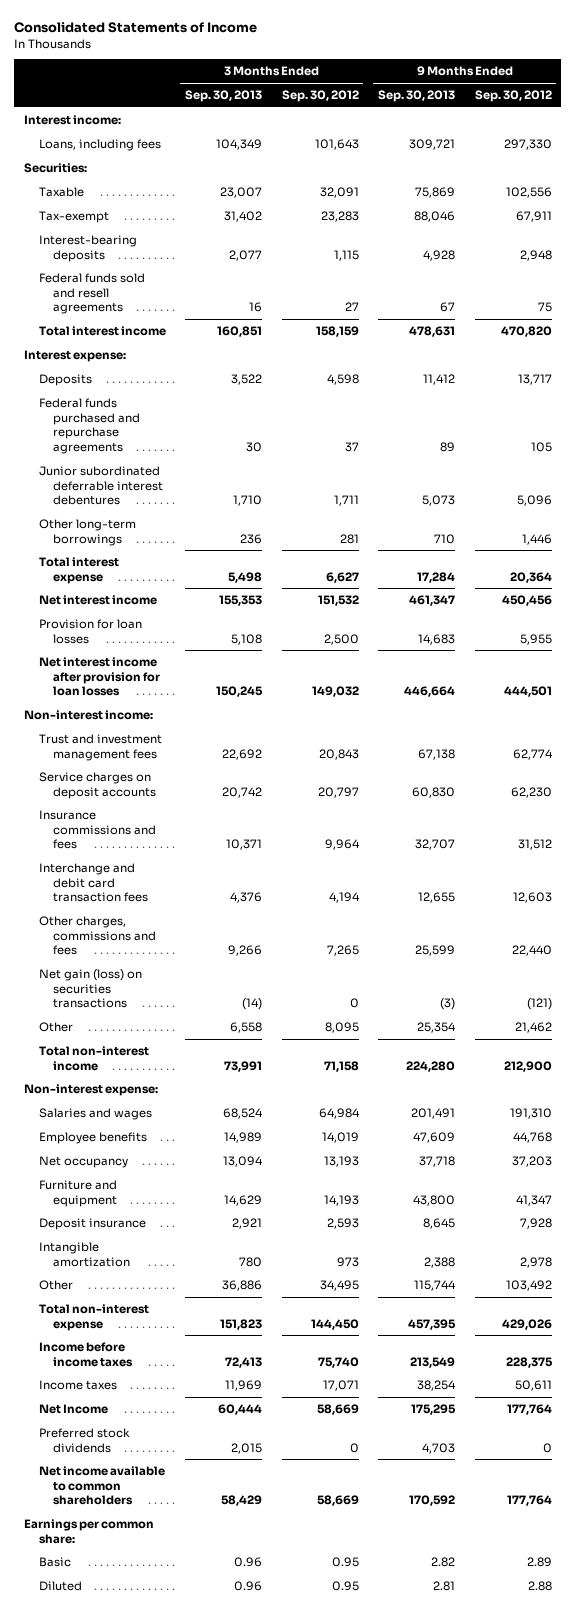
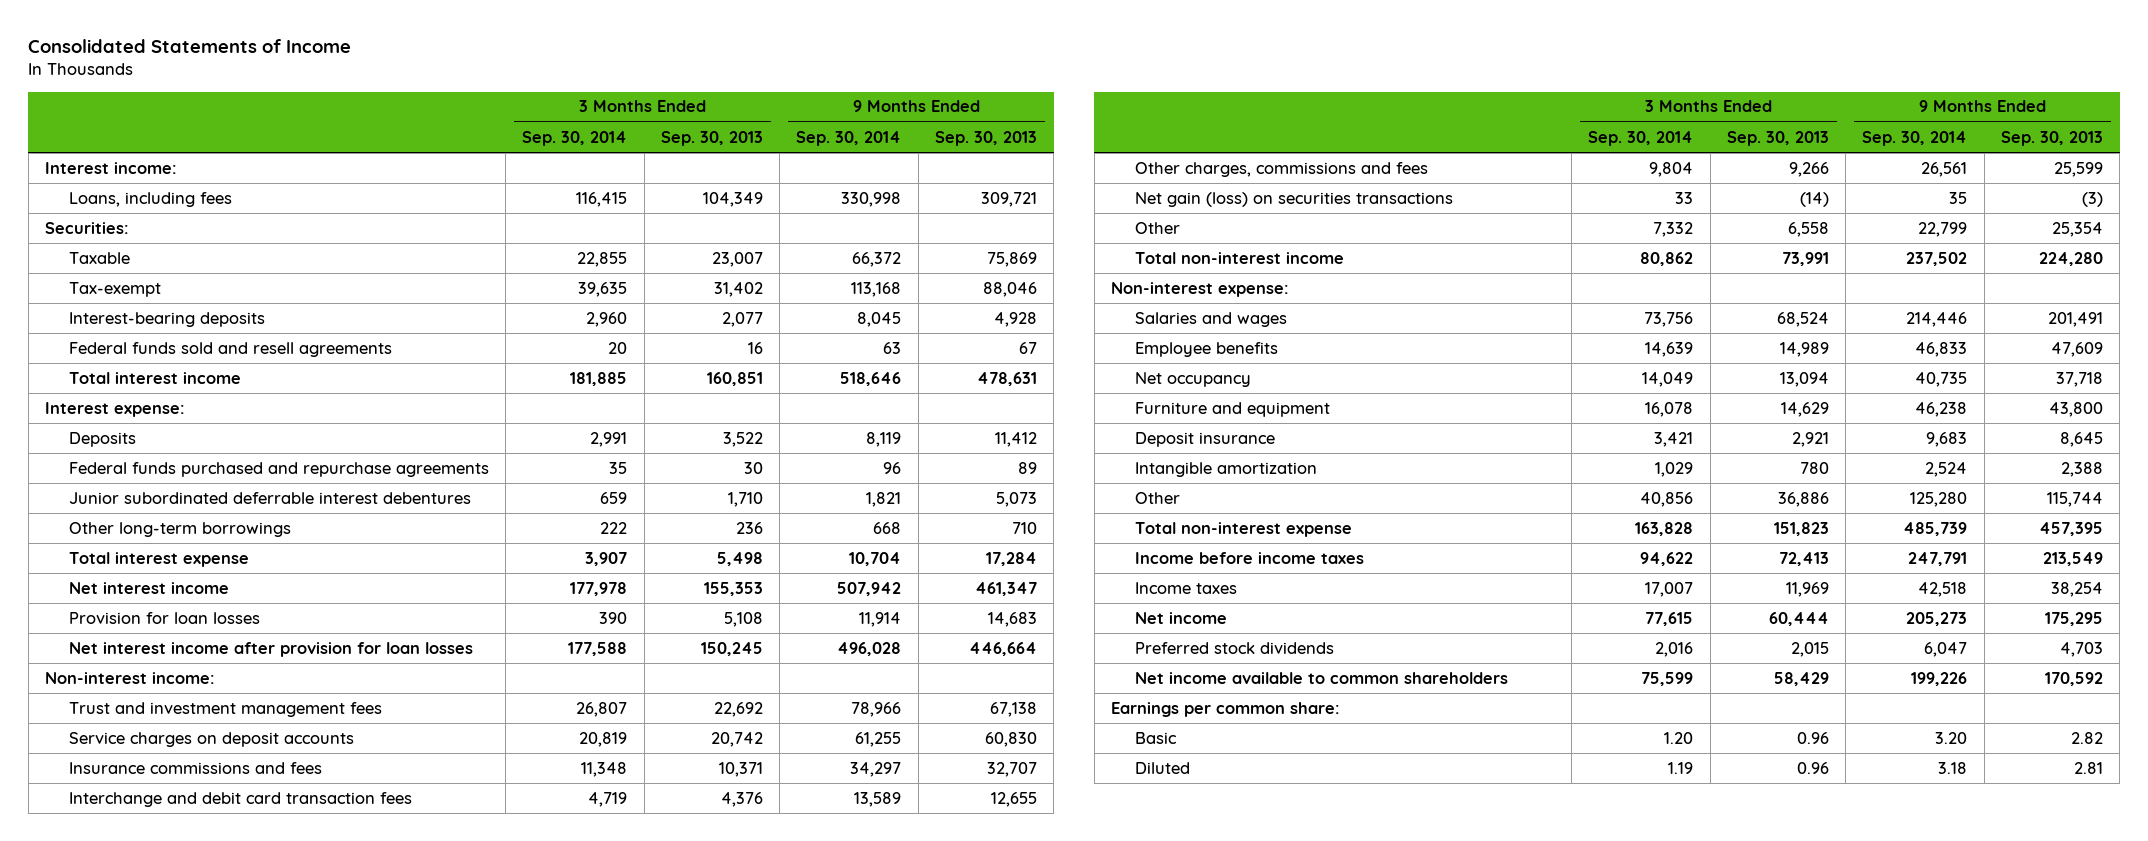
- | 3 Months Ended Sep. 30, 2013 | 3 Months Ended Sep. 30, 2012 | 9 Months Ended Sep. 30, 2013 | 9 Months Ended Sep. 30, 2012
+ | 3 Months Ended Sep. 30, 2014 | 3 Months Ended Sep. 30, 2013 | 9 Months Ended Sep. 30, 2014 | 9 Months Ended Sep. 30, 2013
- Net Income | 60,444 | 58,669 | 175,295 | 177,764
+ Net income | 77,615 | 60,444 | 205,273 | 175,295

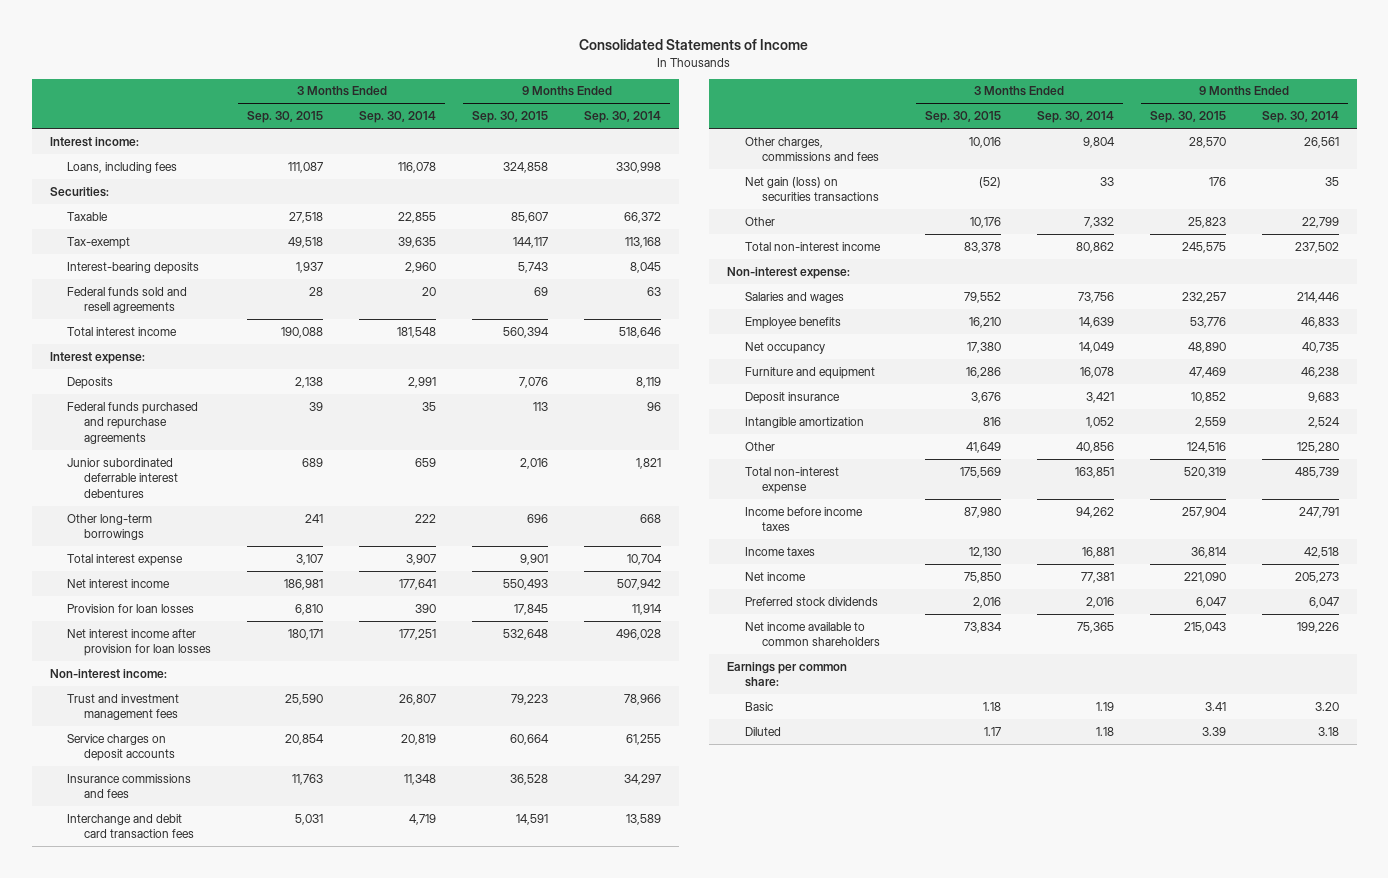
- | 3 Months Ended Sep. 30, 2014 | 3 Months Ended Sep. 30, 2013 | 9 Months Ended Sep. 30, 2014 | 9 Months Ended Sep. 30, 2013
+ | 3 Months Ended Sep. 30, 2015 | 3 Months Ended Sep. 30, 2014 | 9 Months Ended Sep. 30, 2015 | 9 Months Ended Sep. 30, 2014
- Loans, including fees | 116,415 | 104,349 | 330,998 | 309,721
+ Loans, including fees | 111,087 | 116,078 | 324,858 | 330,998
- Total interest income | 181,885 | 160,851 | 518,646 | 478,631
+ Total interest income | 190,088 | 181,548 | 560,394 | 518,646
- Net interest income | 177,978 | 155,353 | 507,942 | 461,347
+ Net interest income | 186,981 | 177,641 | 550,493 | 507,942
- Net interest income after provision for loan losses | 177,588 | 150,245 | 496,028 | 446,664
+ Net interest income after provision for loan losses | 180,171 | 177,251 | 532,648 | 496,028
- Intangible amortization | 1,029 | 780 | 2,524 | 2,388
+ Intangible amortization | 816 | 1,052 | 2,559 | 2,524
- Total non-interest expense | 163,828 | 151,823 | 485,739 | 457,395
- Income before income taxes | 94,622 | 72,413 | 247,791 | 213,549
- Income taxes | 17,007 | 11,969 | 42,518 | 38,254
- Net income | 77,615 | 60,444 | 205,273 | 175,295
+ Total non-interest expense | 175,569 | 163,851 | 520,319 | 485,739
+ Income before income taxes | 87,980 | 94,262 | 257,904 | 247,791
+ Income taxes | 12,130 | 16,881 | 36,814 | 42,518
+ Net income | 75,850 | 77,381 | 221,090 | 205,273
- Net income available to common shareholders | 75,599 | 58,429 | 199,226 | 170,592
+ Net income available to common shareholders | 73,834 | 75,365 | 215,043 | 199,226
- Basic | 1.20 | 0.96 | 3.20 | 2.82
- Diluted | 1.19 | 0.96 | 3.18 | 2.81
+ Basic | 1.18 | 1.19 | 3.41 | 3.20
+ Diluted | 1.17 | 1.18 | 3.39 | 3.18

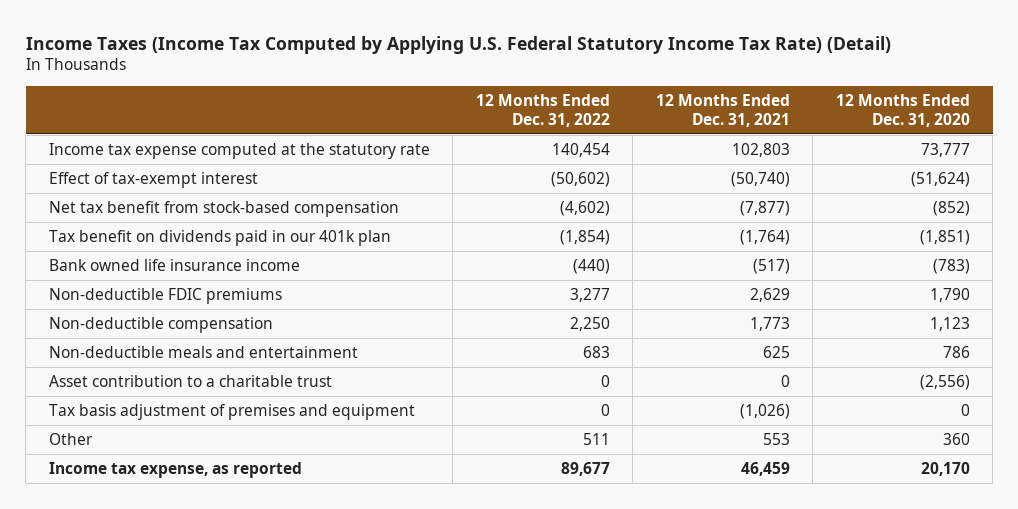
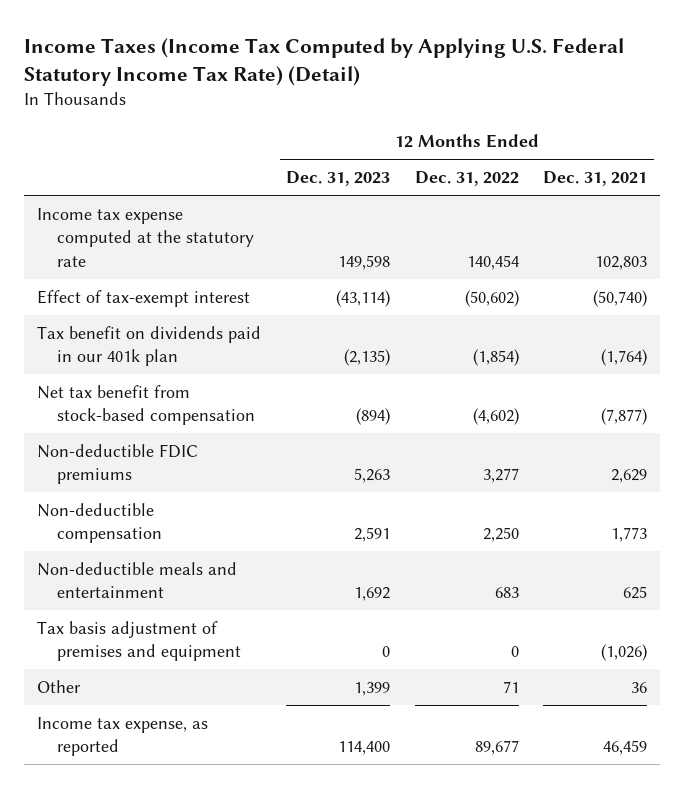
- | 12 Months Ended Dec. 31, 2022 | 12 Months Ended Dec. 31, 2021 | 12 Months Ended Dec. 31, 2020
+ | 12 Months Ended Dec. 31, 2023 | 12 Months Ended Dec. 31, 2022 | 12 Months Ended Dec. 31, 2021
- Bank owned life insurance income | (440) | (517) | (783)
moved down: Net tax benefit from stock-based compensation | (894) | (4,602) | (7,877)
- Asset contribution to a charitable trust | 0 | 0 | (2,556)
- Other | 511 | 553 | 360
+ Other | 1,399 | 71 | 36

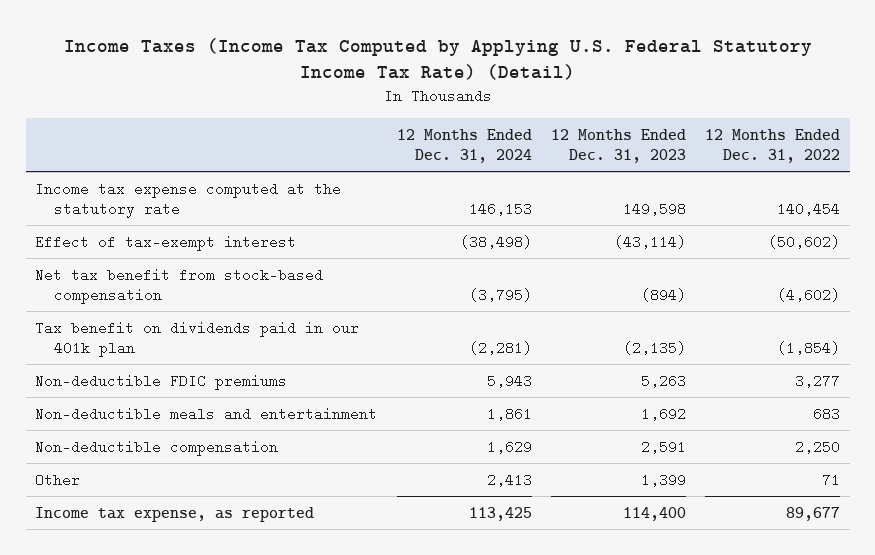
- | 12 Months Ended Dec. 31, 2023 | 12 Months Ended Dec. 31, 2022 | 12 Months Ended Dec. 31, 2021
+ | 12 Months Ended Dec. 31, 2024 | 12 Months Ended Dec. 31, 2023 | 12 Months Ended Dec. 31, 2022
moved down: Tax benefit on dividends paid in our 401k plan | (2,281) | (2,135) | (1,854)
- Tax basis adjustment of premises and equipment | 0 | 0 | (1,026)
moved down: Non-deductible compensation | 1,629 | 2,591 | 2,250

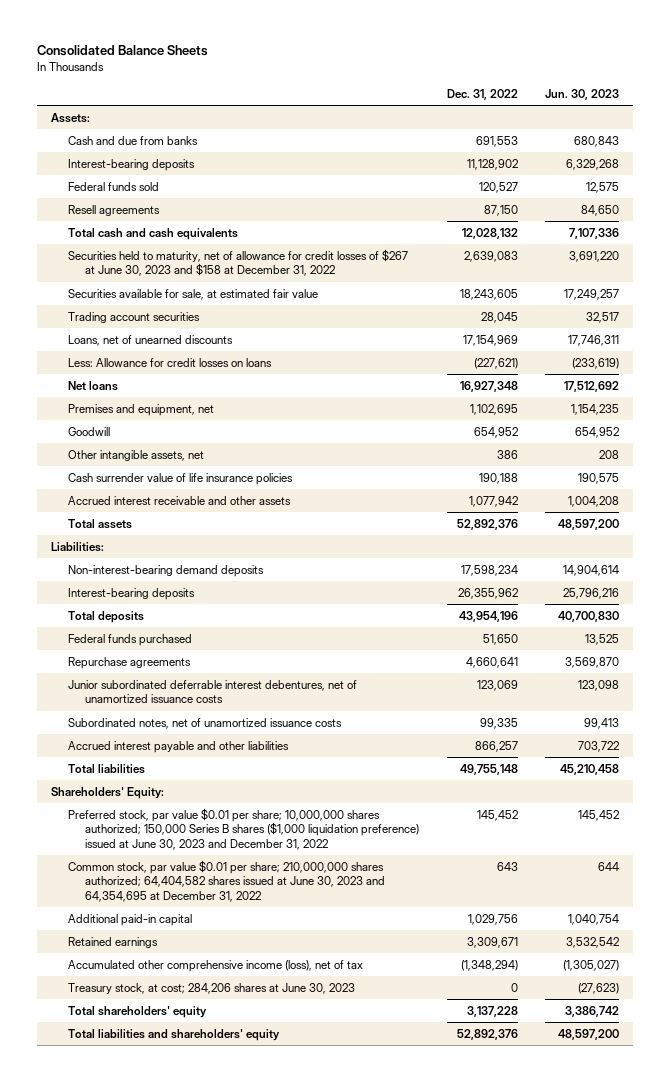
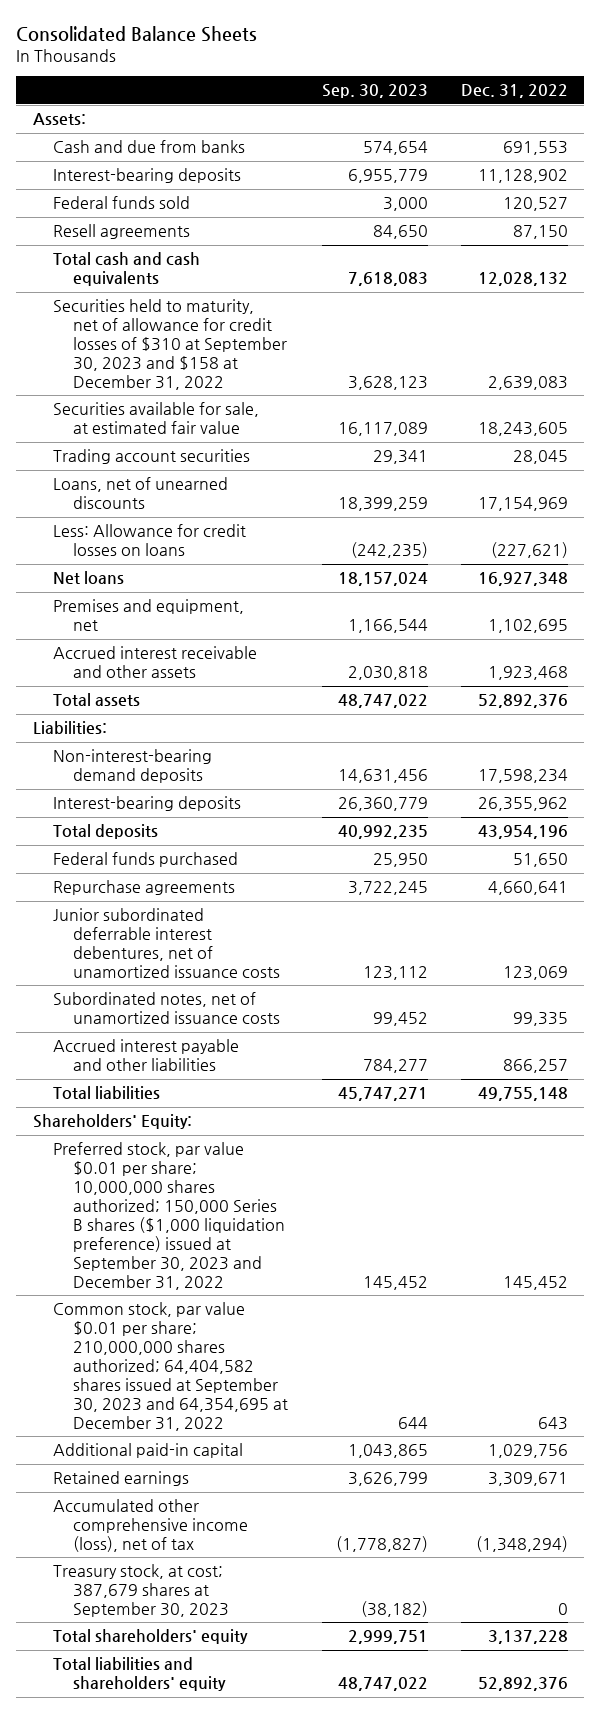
- | Dec. 31, 2022 | Jun. 30, 2023
+ | Sep. 30, 2023 | Dec. 31, 2022
- Securities held to maturity, net of allowance for credit losses of $267 at June 30, 2023 and $158 at December 31, 2022 | 2,639,083 | 3,691,220
+ Securities held to maturity, net of allowance for credit losses of $310 at September 30, 2023 and $158 at December 31, 2022 | 3,628,123 | 2,639,083
- Goodwill | 654,952 | 654,952
- Other intangible assets, net | 386 | 208
- Cash surrender value of life insurance policies | 190,188 | 190,575
- Accrued interest receivable and other assets | 1,077,942 | 1,004,208
+ Accrued interest receivable and other assets | 2,030,818 | 1,923,468
- Preferred stock, par value $0.01 per share; 10,000,000 shares authorized; 150,000 Series B shares ($1,000 liquidation preference) issued at June 30, 2023 and December 31, 2022 | 145,452 | 145,452
- Common stock, par value $0.01 per share; 210,000,000 shares authorized; 64,404,582 shares issued at June 30, 2023 and 64,354,695 at December 31, 2022 | 643 | 644
+ Preferred stock, par value $0.01 per share; 10,000,000 shares authorized; 150,000 Series B shares ($1,000 liquidation preference) issued at September 30, 2023 and December 31, 2022 | 145,452 | 145,452
+ Common stock, par value $0.01 per share; 210,000,000 shares authorized; 64,404,582 shares issued at September 30, 2023 and 64,354,695 at December 31, 2022 | 644 | 643
- Treasury stock, at cost; 284,206 shares at June 30, 2023 | 0 | (27,623)
+ Treasury stock, at cost; 387,679 shares at September 30, 2023 | (38,182) | 0

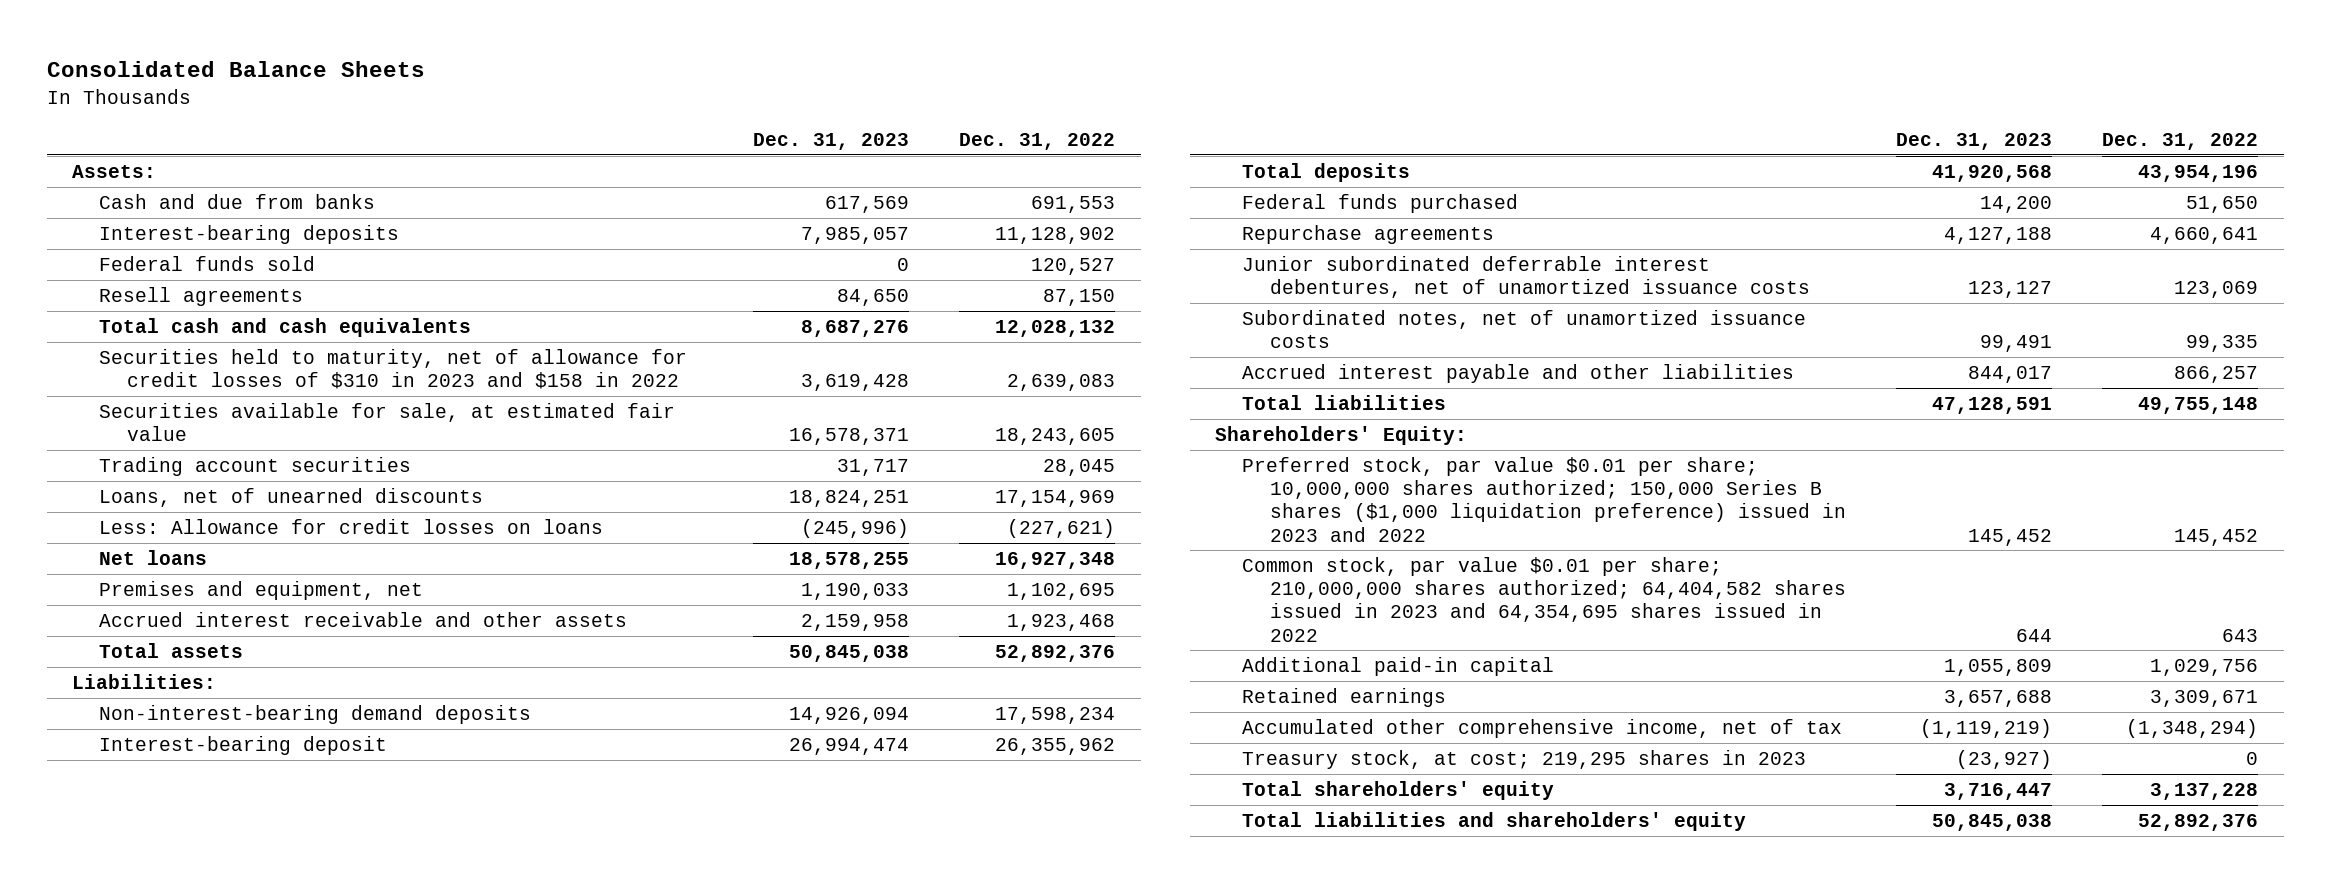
- | Sep. 30, 2023 | Dec. 31, 2022
+ | Dec. 31, 2023 | Dec. 31, 2022
- Securities held to maturity, net of allowance for credit losses of $310 at September 30, 2023 and $158 at December 31, 2022 | 3,628,123 | 2,639,083
+ Securities held to maturity, net of allowance for credit losses of $310 in 2023 and $158 in 2022 | 3,619,428 | 2,639,083
- Interest-bearing deposits | 26,360,779 | 26,355,962
+ Interest-bearing deposit | 26,994,474 | 26,355,962
- Preferred stock, par value $0.01 per share; 10,000,000 shares authorized; 150,000 Series B shares ($1,000 liquidation preference) issued at September 30, 2023 and December 31, 2022 | 145,452 | 145,452
- Common stock, par value $0.01 per share; 210,000,000 shares authorized; 64,404,582 shares issued at September 30, 2023 and 64,354,695 at December 31, 2022 | 644 | 643
+ Preferred stock, par value $0.01 per share; 10,000,000 shares authorized; 150,000 Series B shares ($1,000 liquidation preference) issued in 2023 and 2022 | 145,452 | 145,452
+ Common stock, par value $0.01 per share; 210,000,000 shares authorized; 64,404,582 shares issued in 2023 and 64,354,695 shares issued in 2022 | 644 | 643
- Accumulated other comprehensive income (loss), net of tax | (1,778,827) | (1,348,294)
- Treasury stock, at cost; 387,679 shares at September 30, 2023 | (38,182) | 0
+ Accumulated other comprehensive income, net of tax | (1,119,219) | (1,348,294)
+ Treasury stock, at cost; 219,295 shares in 2023 | (23,927) | 0

